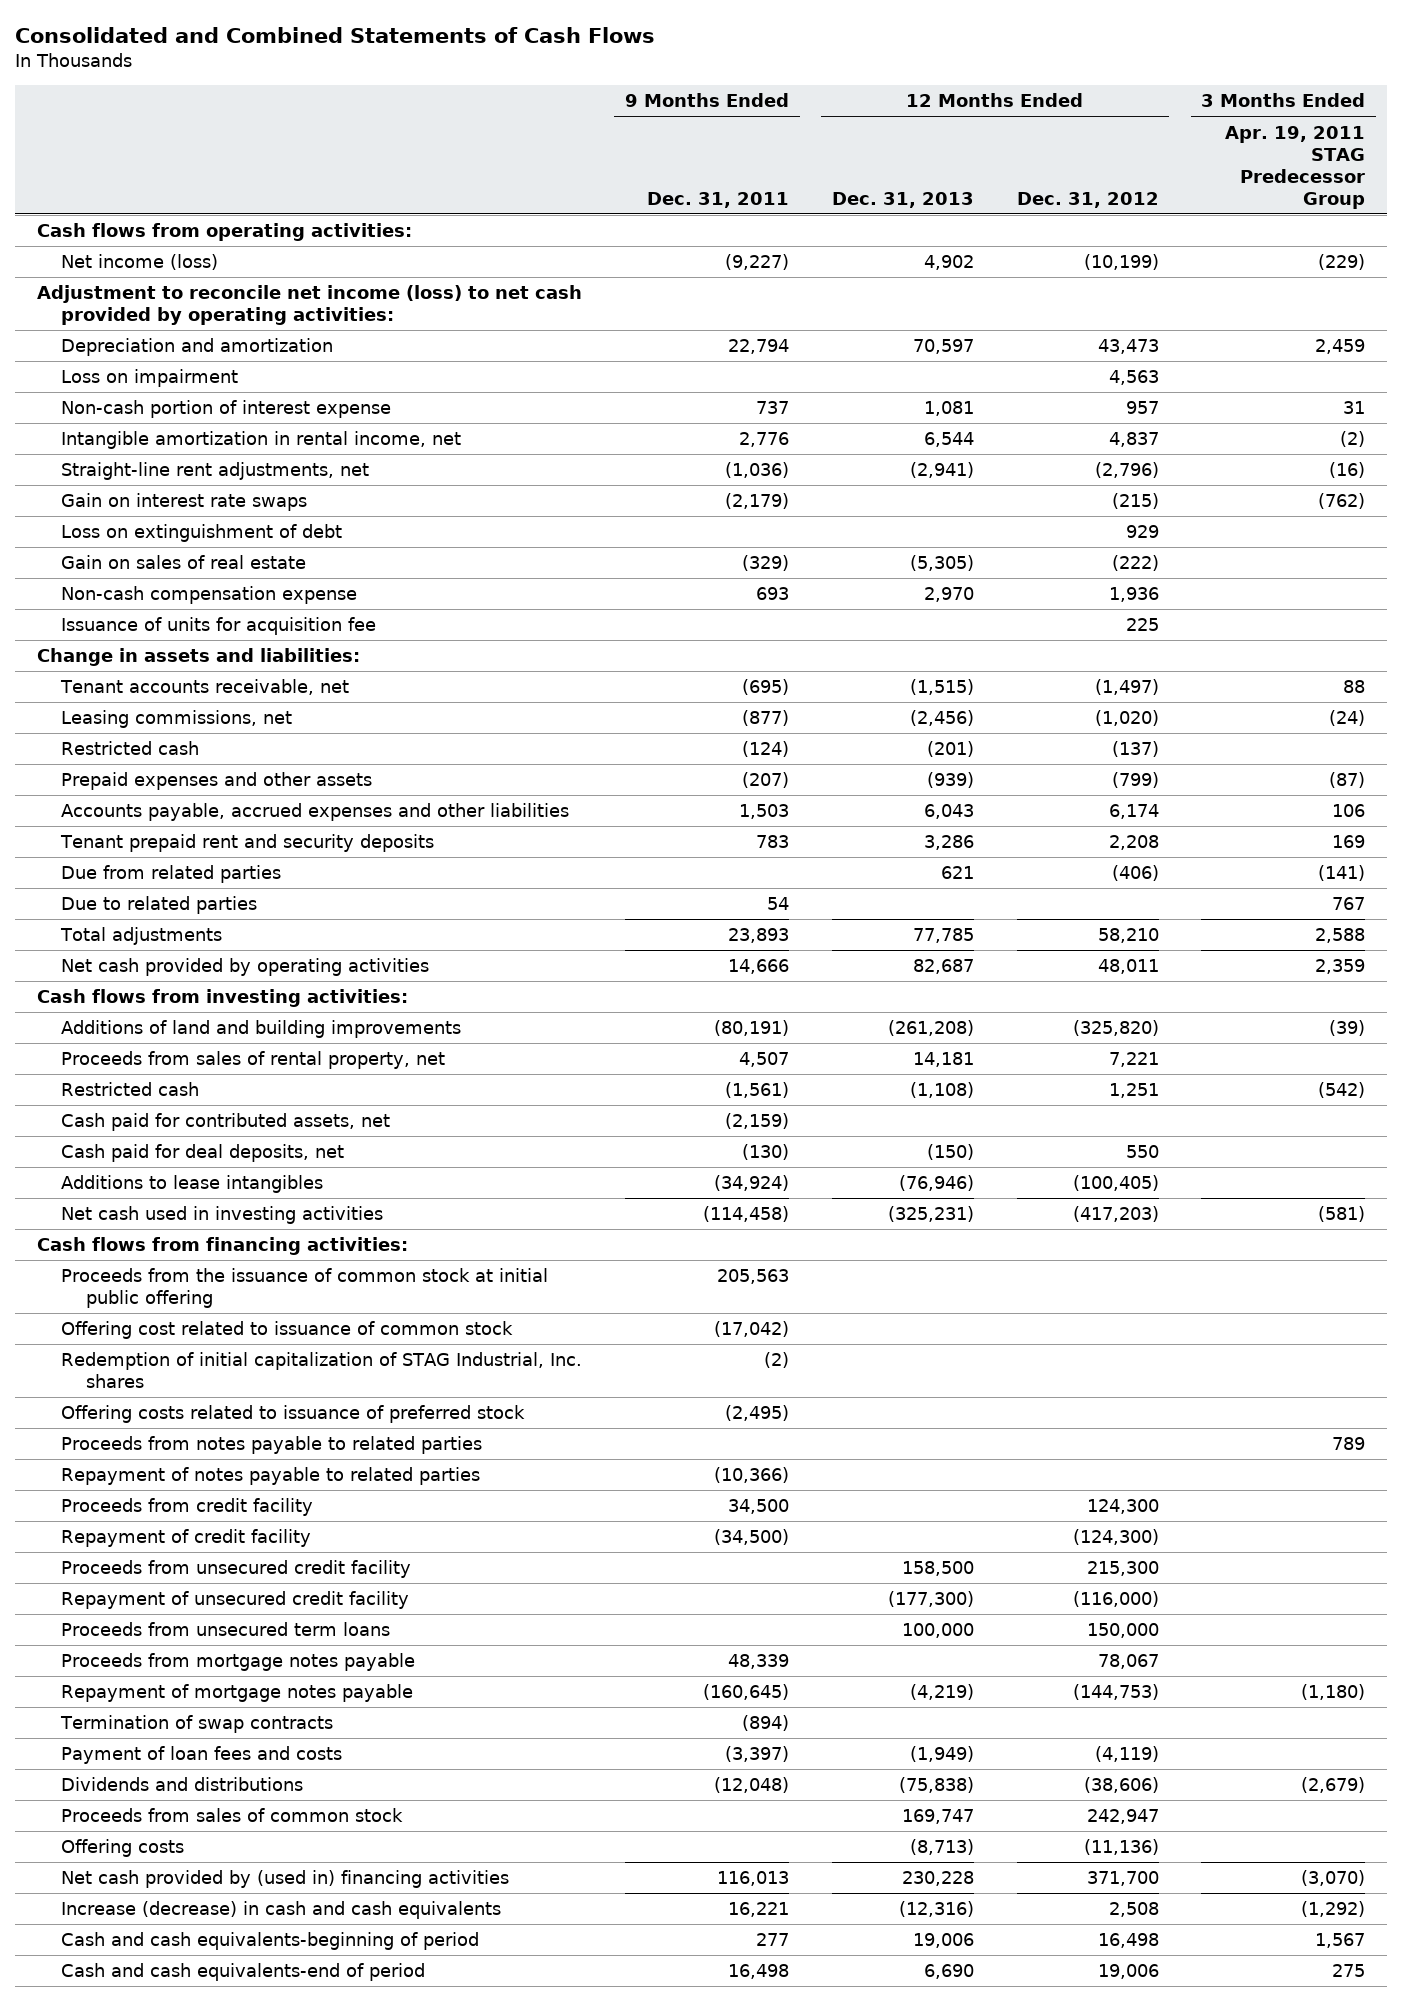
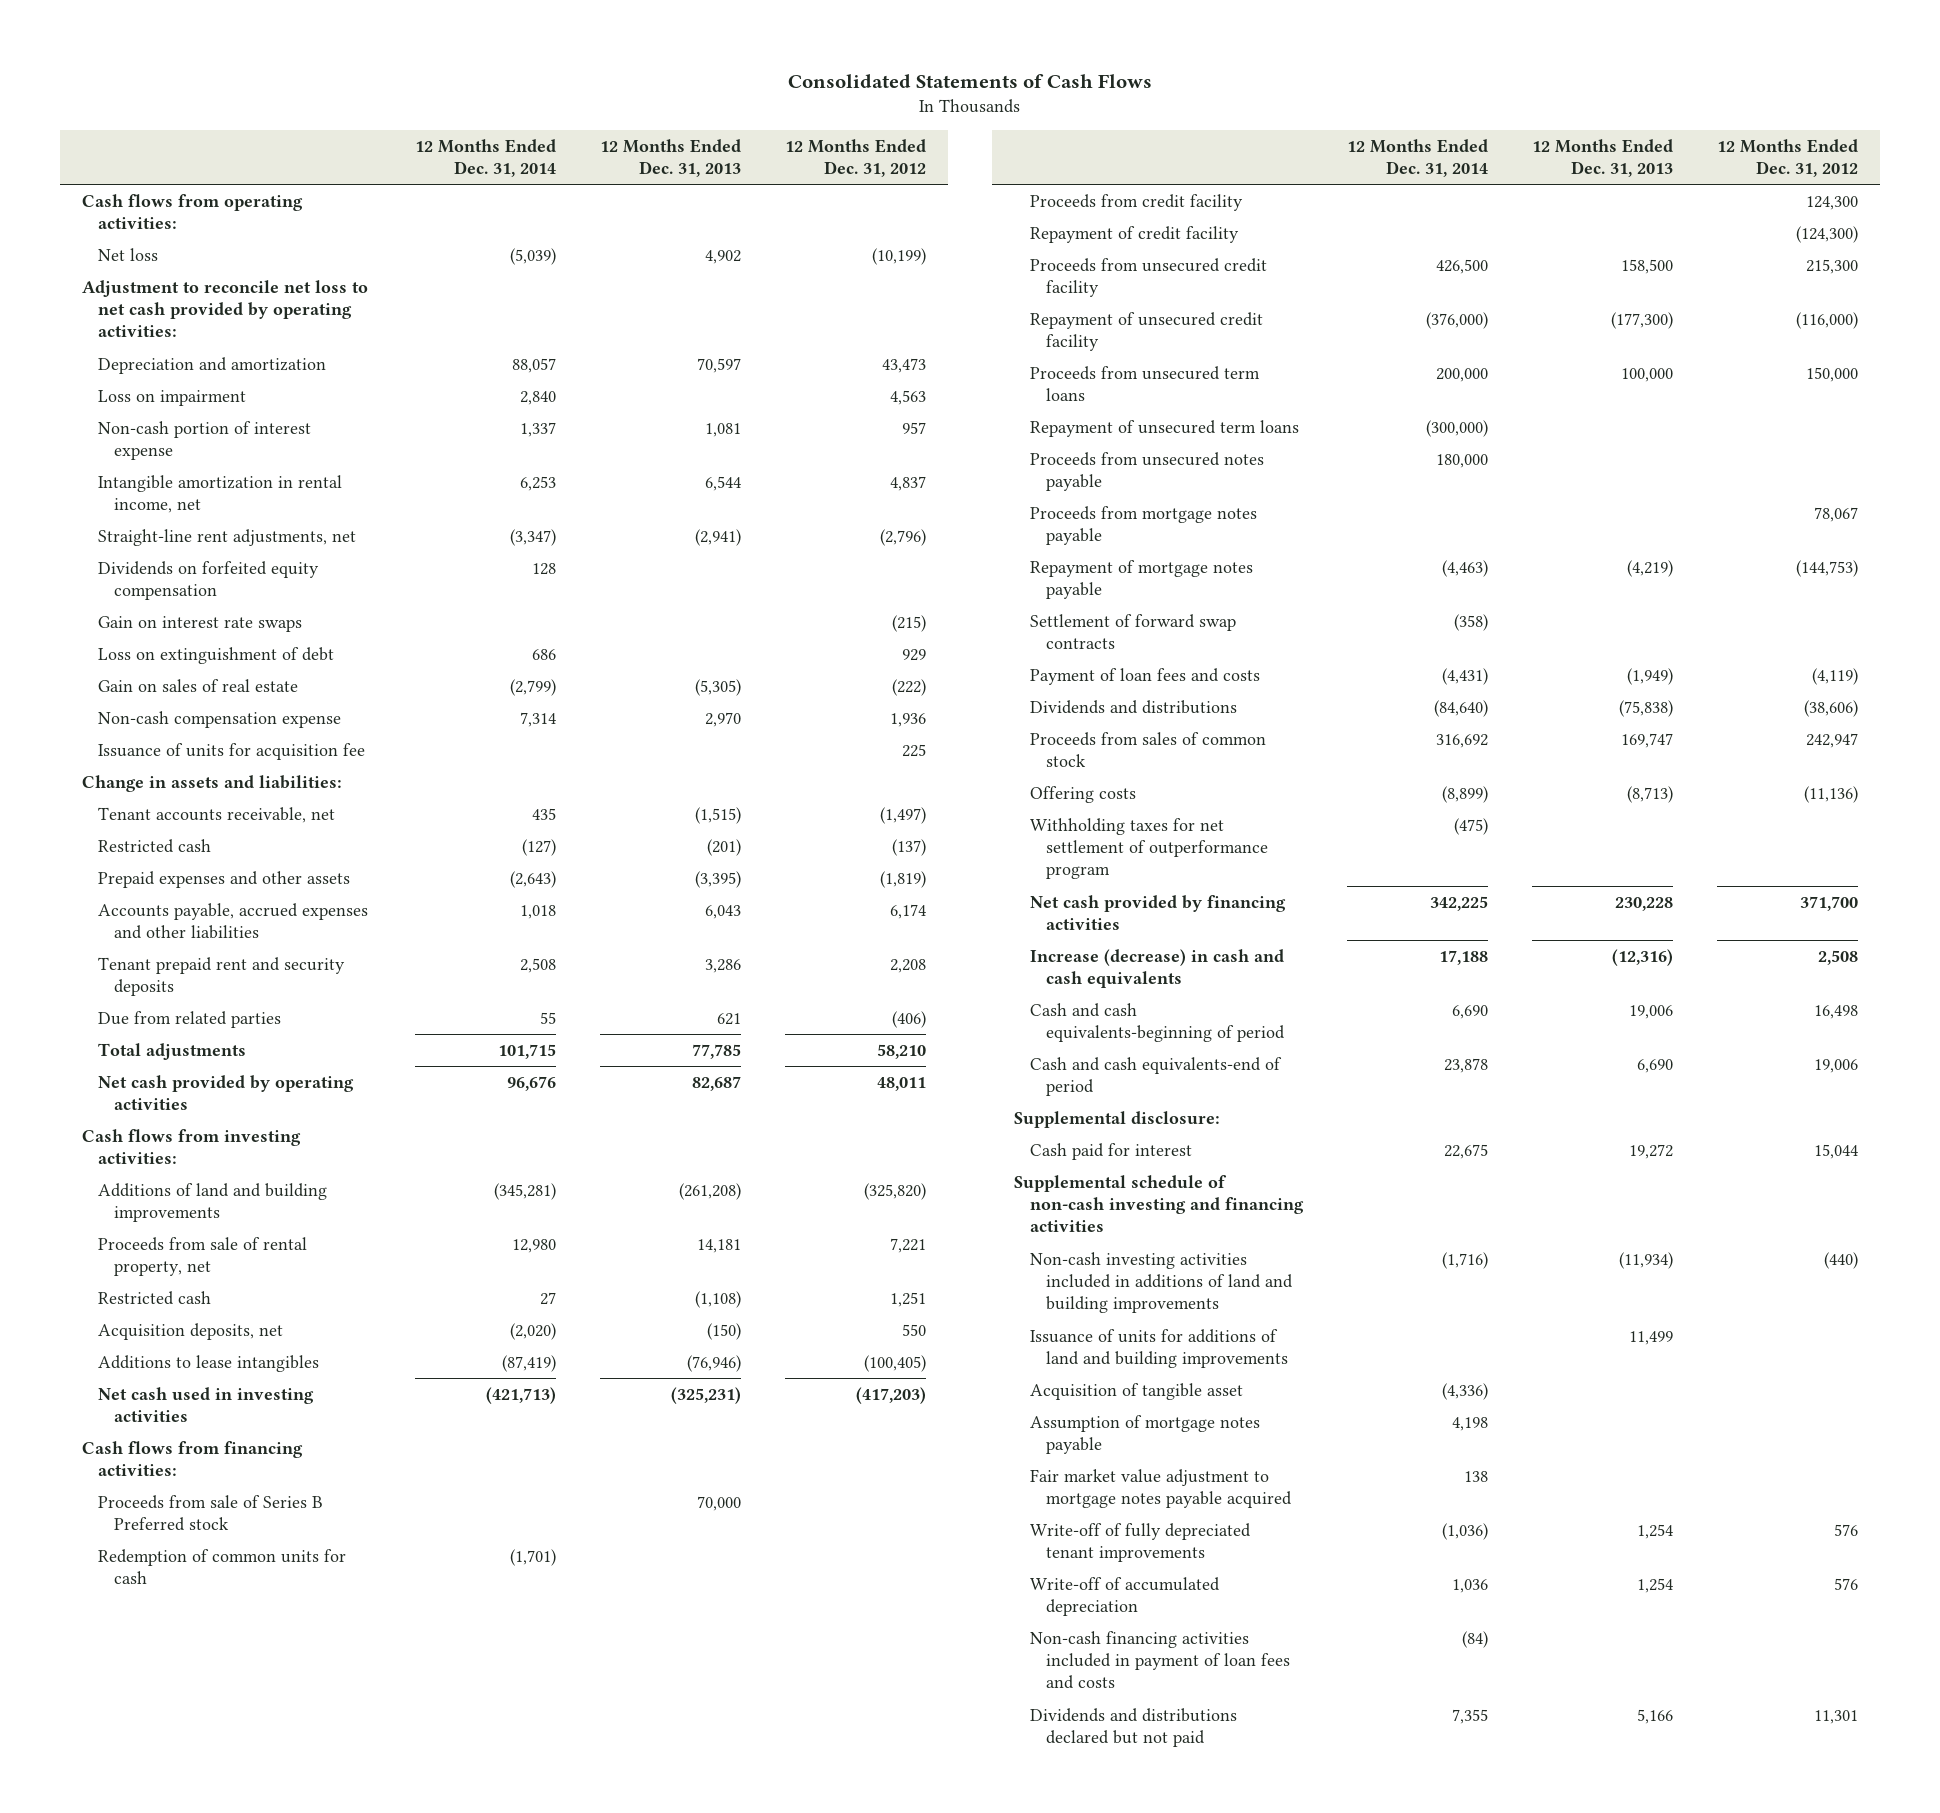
- Consolidated and Combined Statements of Cash Flows
+ Consolidated Statements of Cash Flows
- | 9 Months Ended Dec. 31, 2011 | 12 Months Ended Dec. 31, 2013 | 12 Months Ended Dec. 31, 2012 | 3 Months Ended Apr. 19, 2011 STAG Predecessor Group
+ | 12 Months Ended Dec. 31, 2014 | 12 Months Ended Dec. 31, 2013 | 12 Months Ended Dec. 31, 2012
- Net income (loss) | (9,227) | 4,902 | (10,199) | (229)
- Adjustment to reconcile net income (loss) to net cash provided by operating activities:
+ Net loss | (5,039) | 4,902 | (10,199)
+ Adjustment to reconcile net loss to net cash provided by operating activities:
+ Dividends on forfeited equity compensation | 128 | |
- Leasing commissions, net | (877) | (2,456) | (1,020) | (24)
- Prepaid expenses and other assets | (207) | (939) | (799) | (87)
+ Prepaid expenses and other assets | (2,643) | (3,395) | (1,819)
- Due to related parties | 54 | | | 767
- Proceeds from sales of rental property, net | 4,507 | 14,181 | 7,221 |
+ Proceeds from sale of rental property, net | 12,980 | 14,181 | 7,221
- Cash paid for contributed assets, net | (2,159) | | |
- Cash paid for deal deposits, net | (130) | (150) | 550 |
+ Acquisition deposits, net | (2,020) | (150) | 550
- Proceeds from the issuance of common stock at initial public offering | 205,563 | | |
- Offering cost related to issuance of common stock | (17,042) | | |
- Redemption of initial capitalization of STAG Industrial, Inc. shares | (2) | | |
- Offering costs related to issuance of preferred stock | (2,495) | | |
- Proceeds from notes payable to related parties | | | | 789
- Repayment of notes payable to related parties | (10,366) | | |
+ Proceeds from sale of Series B Preferred stock | | 70,000 |
+ Redemption of common units for cash | (1,701) | |
+ Repayment of unsecured term loans | (300,000) | |
+ Proceeds from unsecured notes payable | 180,000 | |
- Termination of swap contracts | (894) | | |
+ Settlement of forward swap contracts | (358) | |
- Net cash provided by (used in) financing activities | 116,013 | 230,228 | 371,700 | (3,070)
+ Withholding taxes for net settlement of outperformance program | (475) | |
+ Net cash provided by financing activities | 342,225 | 230,228 | 371,700
+ Supplemental disclosure:
+ Cash paid for interest | 22,675 | 19,272 | 15,044
+ Supplemental schedule of non-cash investing and financing activities
+ Non-cash investing activities included in additions of land and building improvements | (1,716) | (11,934) | (440)
+ Issuance of units for additions of land and building improvements | | 11,499 |
+ Acquisition of tangible asset | (4,336) | |
+ Assumption of mortgage notes payable | 4,198 | |
+ Fair market value adjustment to mortgage notes payable acquired | 138 | |
+ Write-off of fully depreciated tenant improvements | (1,036) | 1,254 | 576
+ Write-off of accumulated depreciation | 1,036 | 1,254 | 576
+ Non-cash financing activities included in payment of loan fees and costs | (84) | |
+ Dividends and distributions declared but not paid | 7,355 | 5,166 | 11,301

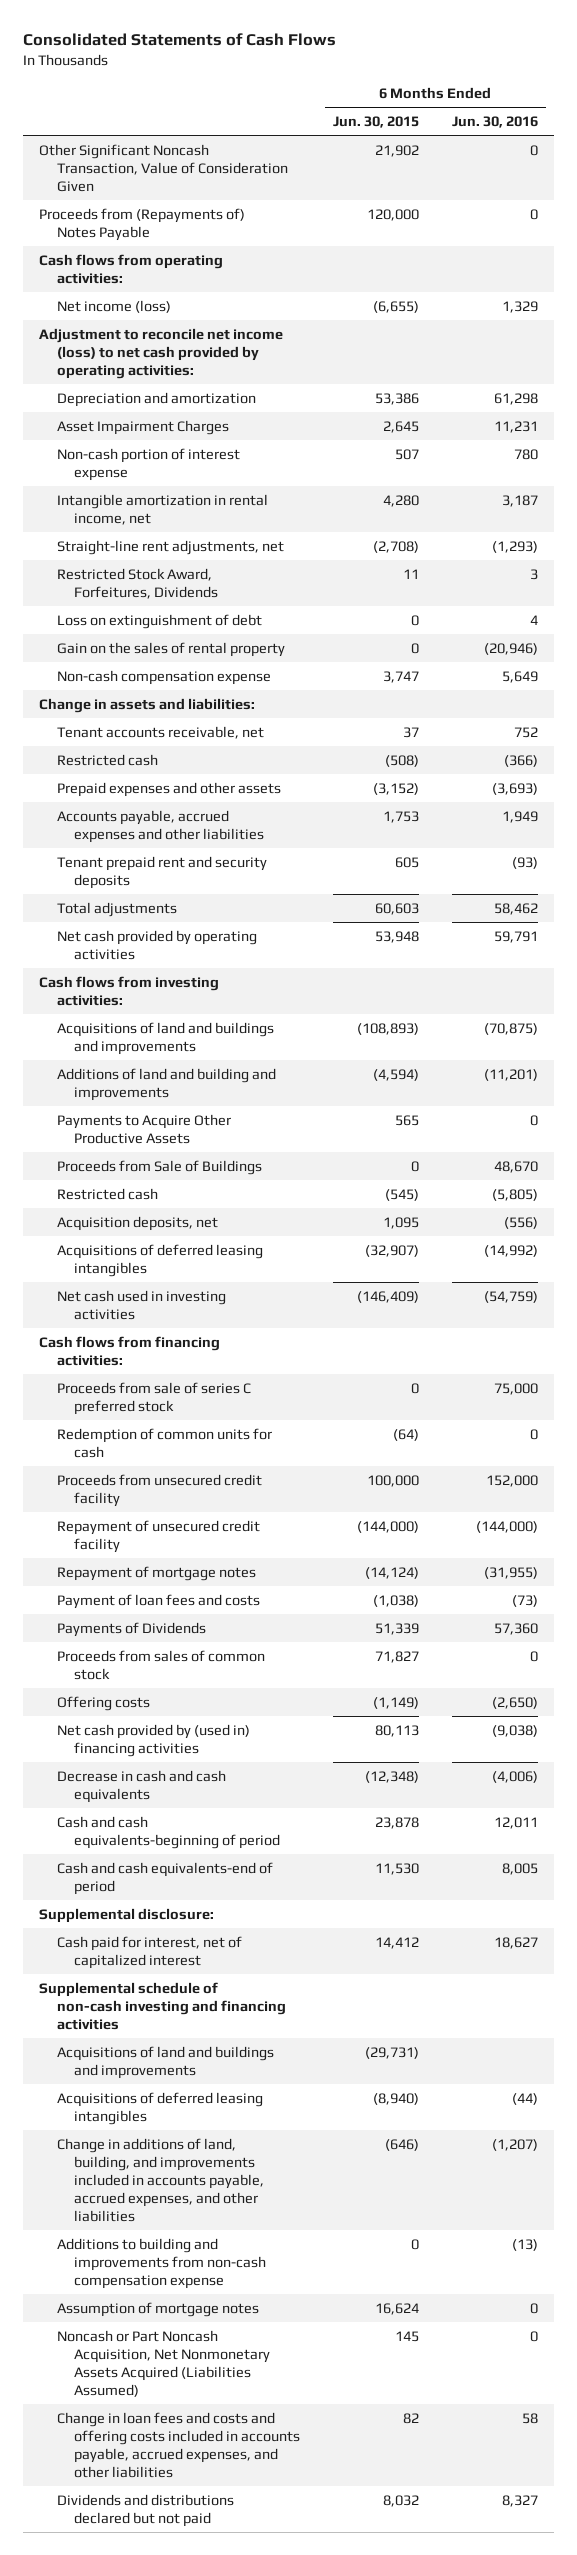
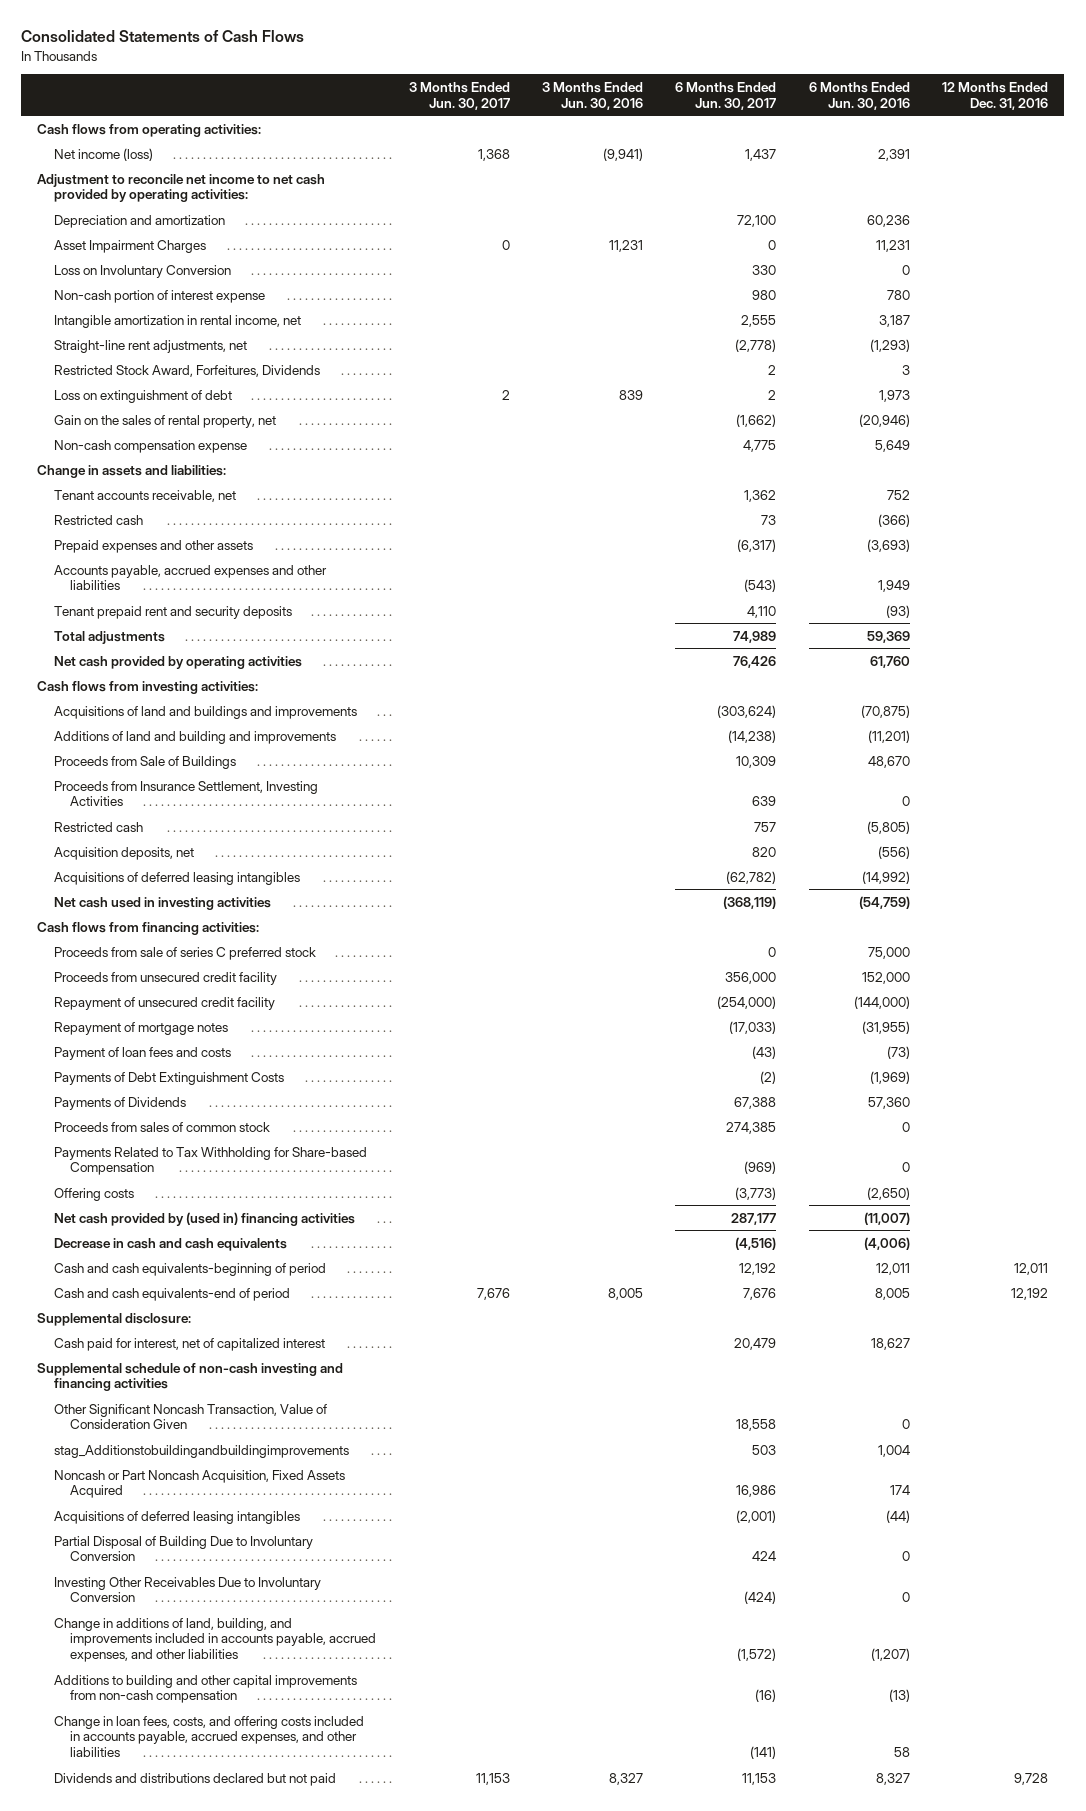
- | 6 Months Ended Jun. 30, 2015 | 6 Months Ended Jun. 30, 2016
+ | 3 Months Ended Jun. 30, 2017 | 3 Months Ended Jun. 30, 2016 | 6 Months Ended Jun. 30, 2017 | 6 Months Ended Jun. 30, 2016 | 12 Months Ended Dec. 31, 2016
- Proceeds from (Repayments of) Notes Payable | 120,000 | 0
- Net income (loss) | (6,655) | 1,329
- Adjustment to reconcile net income (loss) to net cash provided by operating activities:
- Depreciation and amortization | 53,386 | 61,298
+ Net income (loss) | 1,368 | (9,941) | 1,437 | 2,391 |
+ Adjustment to reconcile net income to net cash provided by operating activities:
+ Depreciation and amortization | | | 72,100 | 60,236 |
+ Loss on Involuntary Conversion | | | 330 | 0 |
- Loss on extinguishment of debt | 0 | 4
- Gain on the sales of rental property | 0 | (20,946)
+ Loss on extinguishment of debt | 2 | 839 | 2 | 1,973 |
+ Gain on the sales of rental property, net | | | (1,662) | (20,946) |
- Total adjustments | 60,603 | 58,462
- Net cash provided by operating activities | 53,948 | 59,791
+ Total adjustments | | | 74,989 | 59,369 |
+ Net cash provided by operating activities | | | 76,426 | 61,760 |
- Payments to Acquire Other Productive Assets | 565 | 0
+ Proceeds from Insurance Settlement, Investing Activities | | | 639 | 0 |
- Redemption of common units for cash | (64) | 0
+ Payments of Debt Extinguishment Costs | | | (2) | (1,969) |
+ Payments Related to Tax Withholding for Share-based Compensation | | | (969) | 0 |
- Net cash provided by (used in) financing activities | 80,113 | (9,038)
+ Net cash provided by (used in) financing activities | | | 287,177 | (11,007) |
- Acquisitions of land and buildings and improvements | (29,731) |
moved down: Other Significant Noncash Transaction, Value of Consideration Given | | | 18,558 | 0 |
+ stag_Additionstobuildingandbuildingimprovements | | | 503 | 1,004 |
+ Noncash or Part Noncash Acquisition, Fixed Assets Acquired | | | 16,986 | 174 |
+ Partial Disposal of Building Due to Involuntary Conversion | | | 424 | 0 |
+ Investing Other Receivables Due to Involuntary Conversion | | | (424) | 0 |
- Additions to building and improvements from non-cash compensation expense | 0 | (13)
- Assumption of mortgage notes | 16,624 | 0
- Noncash or Part Noncash Acquisition, Net Nonmonetary Assets Acquired (Liabilities Assumed) | 145 | 0
- Change in loan fees and costs and offering costs included in accounts payable, accrued expenses, and other liabilities | 82 | 58
+ Additions to building and other capital improvements from non-cash compensation | | | (16) | (13) |
+ Change in loan fees, costs, and offering costs included in accounts payable, accrued expenses, and other liabilities | | | (141) | 58 |

